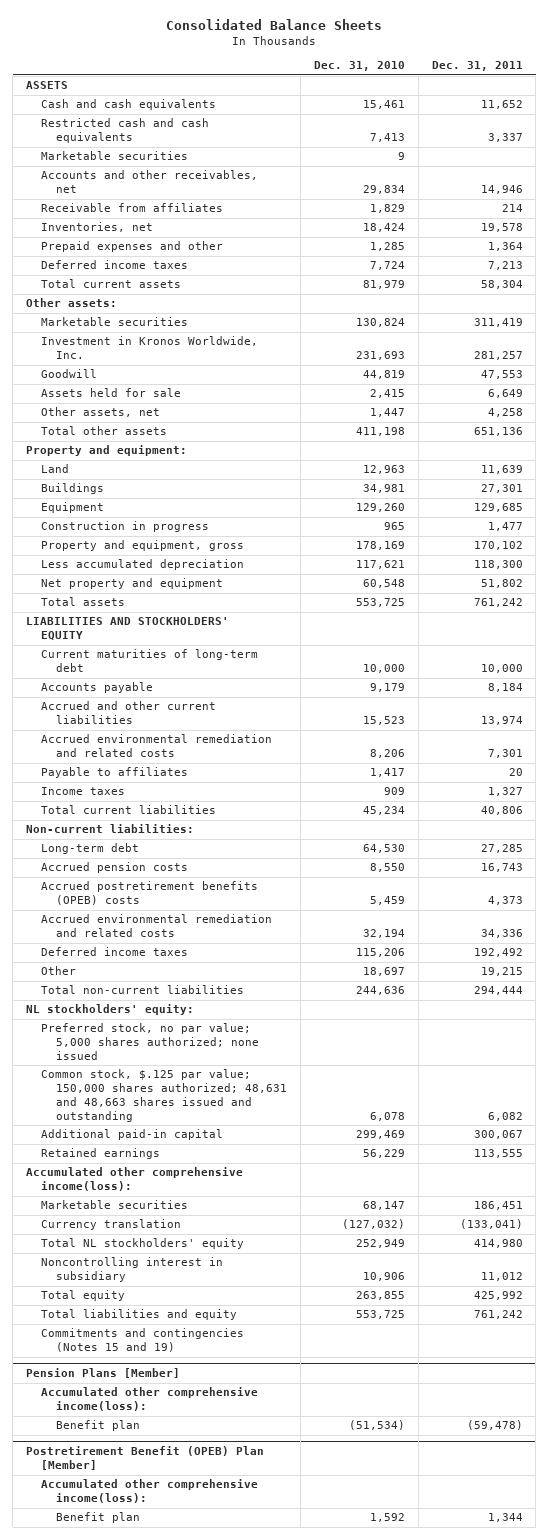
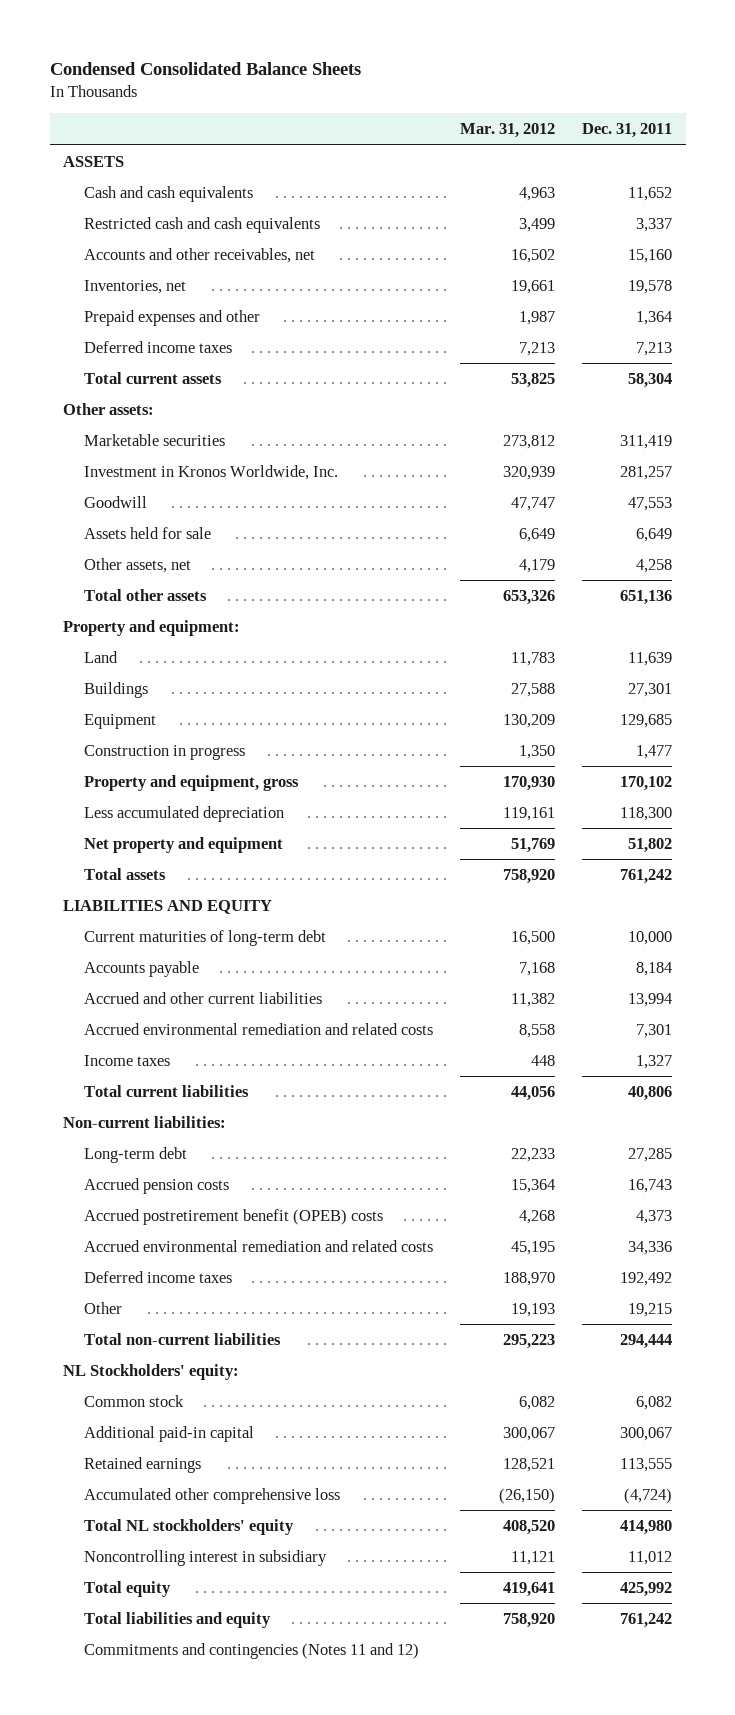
- Consolidated Balance Sheets
+ Condensed Consolidated Balance Sheets
- | Dec. 31, 2010 | Dec. 31, 2011
+ | Mar. 31, 2012 | Dec. 31, 2011
- Marketable securities | 9 |
- Accounts and other receivables, net | 29,834 | 14,946
- Receivable from affiliates | 1,829 | 214
+ Accounts and other receivables, net | 16,502 | 15,160
- LIABILITIES AND STOCKHOLDERS' EQUITY
+ LIABILITIES AND EQUITY
- Accrued and other current liabilities | 15,523 | 13,974
+ Accrued and other current liabilities | 11,382 | 13,994
- Payable to affiliates | 1,417 | 20
- Accrued postretirement benefits (OPEB) costs | 5,459 | 4,373
+ Accrued postretirement benefit (OPEB) costs | 4,268 | 4,373
- NL stockholders' equity:
- Preferred stock, no par value; 5,000 shares authorized; none issued
- Common stock, $.125 par value; 150,000 shares authorized; 48,631 and 48,663 shares issued and outstanding | 6,078 | 6,082
+ NL Stockholders' equity:
+ Common stock | 6,082 | 6,082
- Accumulated other comprehensive income(loss):
- Marketable securities | 68,147 | 186,451
- Currency translation | (127,032) | (133,041)
+ Accumulated other comprehensive loss | (26,150) | (4,724)
- Commitments and contingencies (Notes 15 and 19)
- Pension Plans [Member]
- Accumulated other comprehensive income(loss):
- Benefit plan | (51,534) | (59,478)
- Postretirement Benefit (OPEB) Plan [Member]
- Accumulated other comprehensive income(loss):
- Benefit plan | 1,592 | 1,344
+ Commitments and contingencies (Notes 11 and 12)

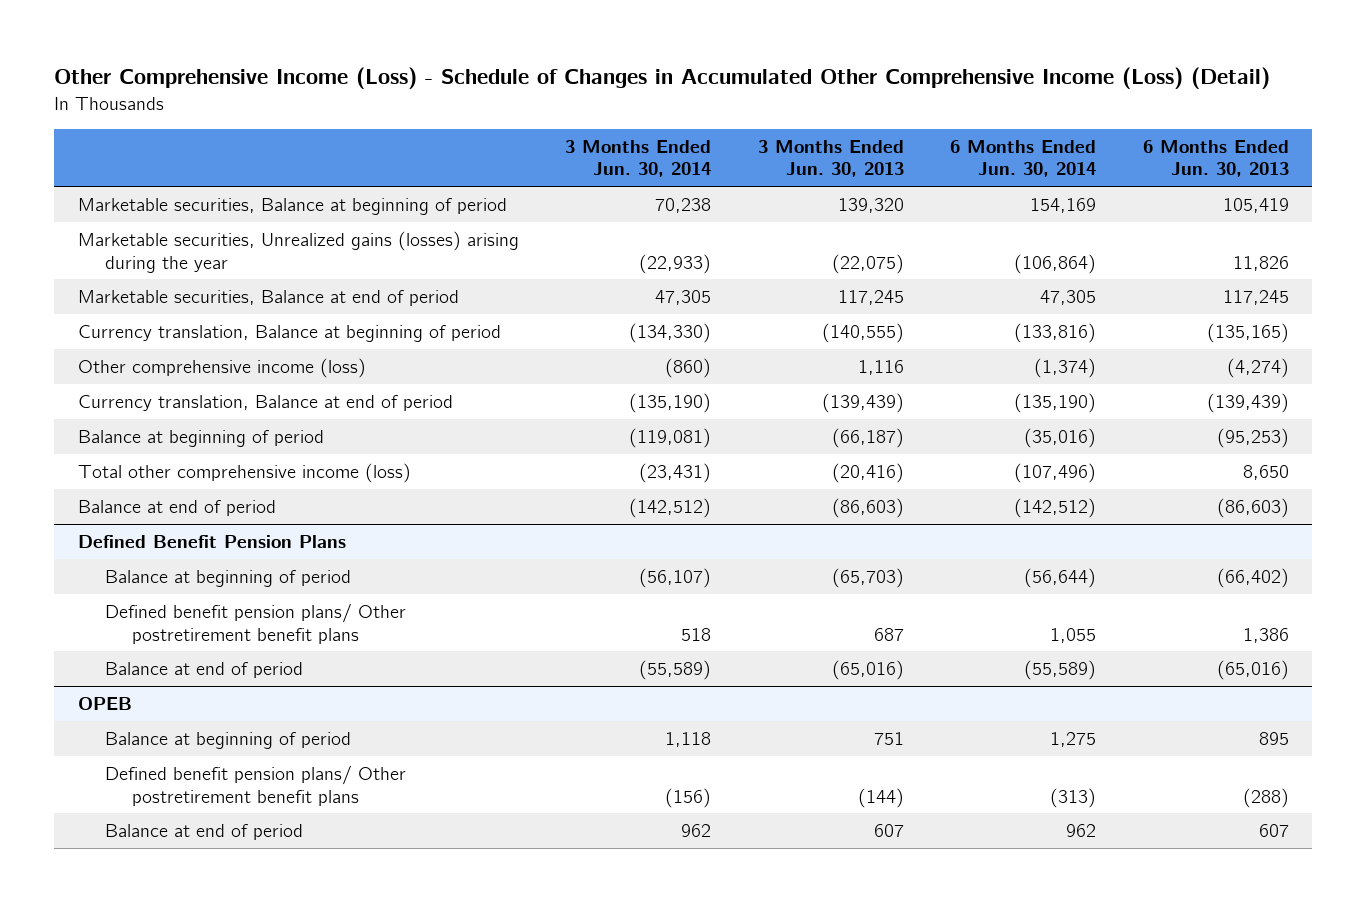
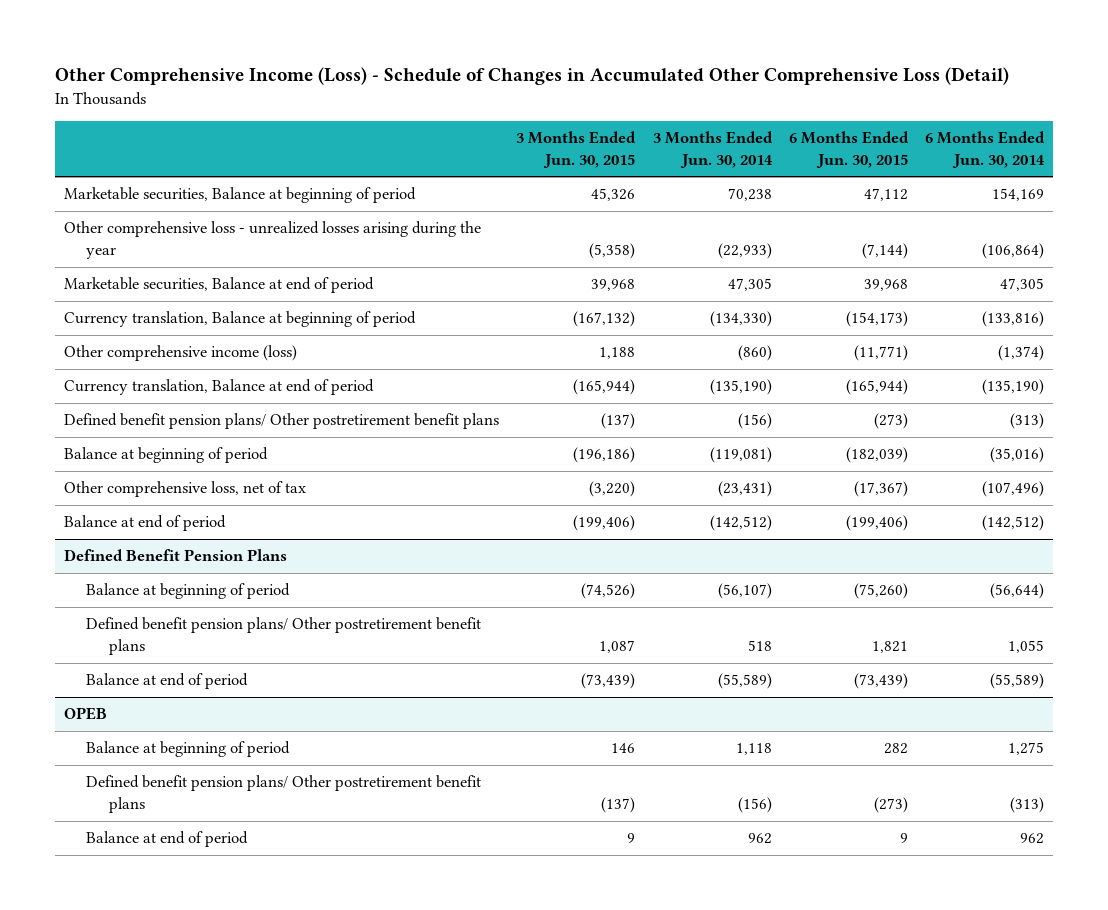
- Other Comprehensive Income (Loss) - Schedule of Changes in Accumulated Other Comprehensive Income (Loss) (Detail)
+ Other Comprehensive Income (Loss) - Schedule of Changes in Accumulated Other Comprehensive Loss (Detail)
- | 3 Months Ended Jun. 30, 2014 | 3 Months Ended Jun. 30, 2013 | 6 Months Ended Jun. 30, 2014 | 6 Months Ended Jun. 30, 2013
+ | 3 Months Ended Jun. 30, 2015 | 3 Months Ended Jun. 30, 2014 | 6 Months Ended Jun. 30, 2015 | 6 Months Ended Jun. 30, 2014
- Marketable securities, Unrealized gains (losses) arising during the year | (22,933) | (22,075) | (106,864) | 11,826
+ Other comprehensive loss - unrealized losses arising during the year | (5,358) | (22,933) | (7,144) | (106,864)
+ Defined benefit pension plans/ Other postretirement benefit plans | (137) | (156) | (273) | (313)
- Total other comprehensive income (loss) | (23,431) | (20,416) | (107,496) | 8,650
+ Other comprehensive loss, net of tax | (3,220) | (23,431) | (17,367) | (107,496)

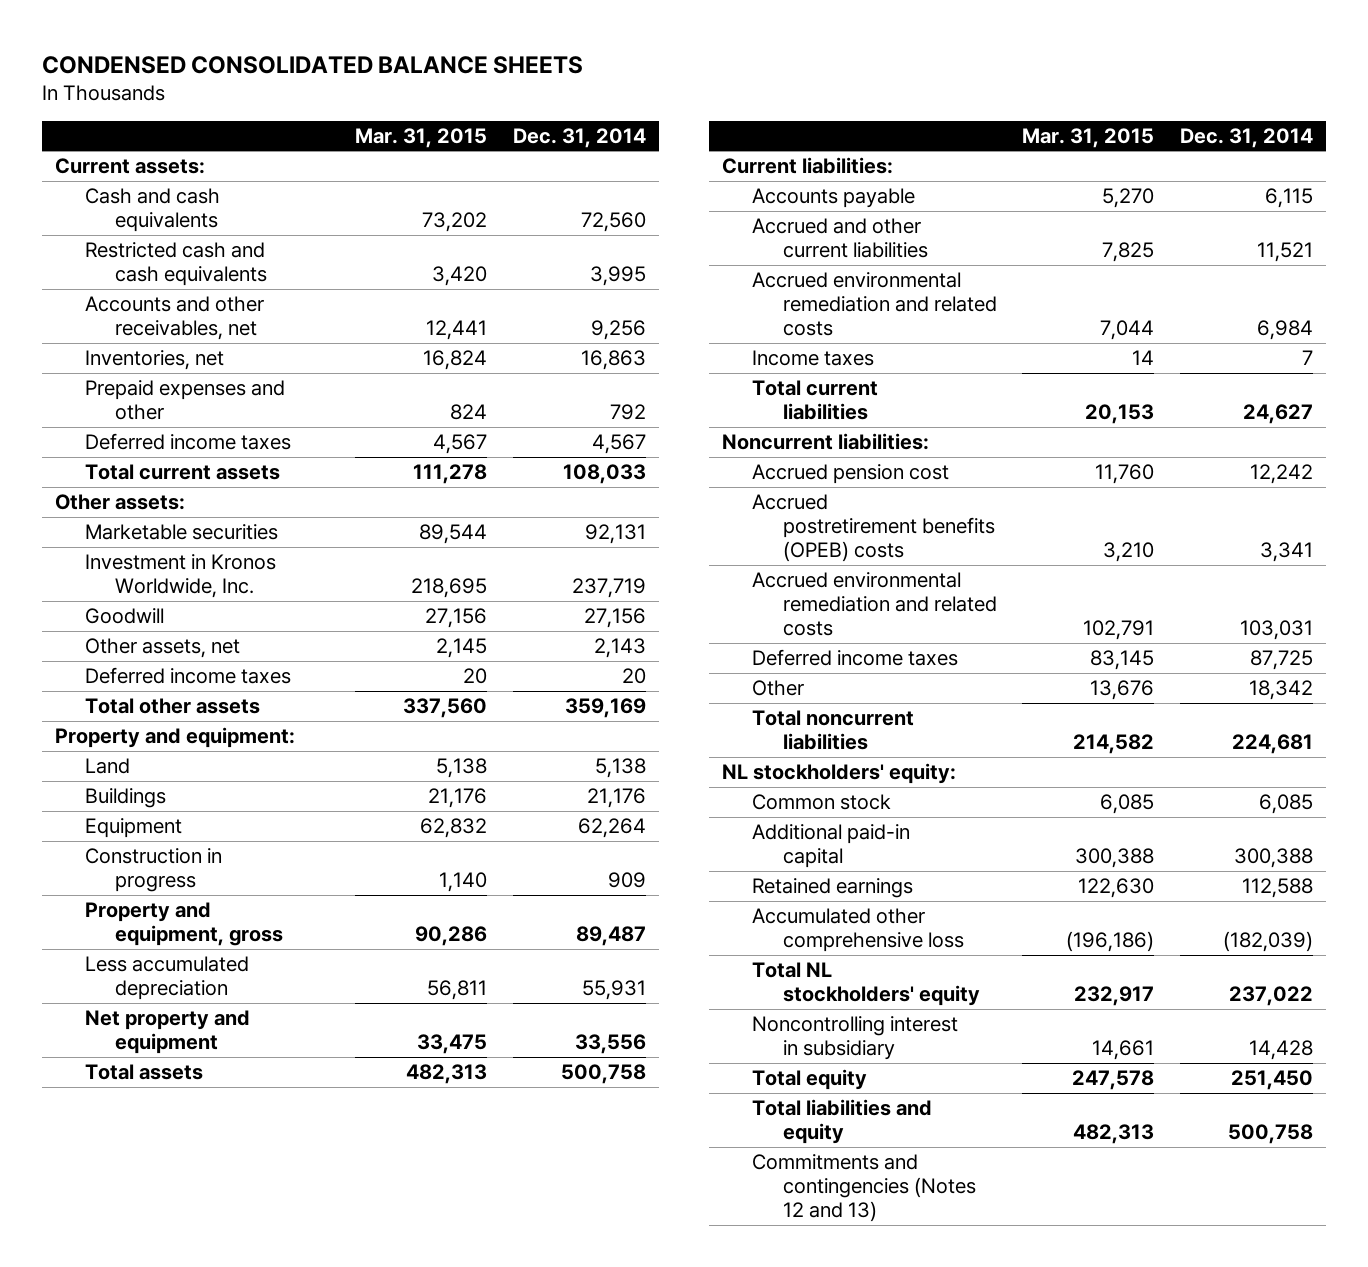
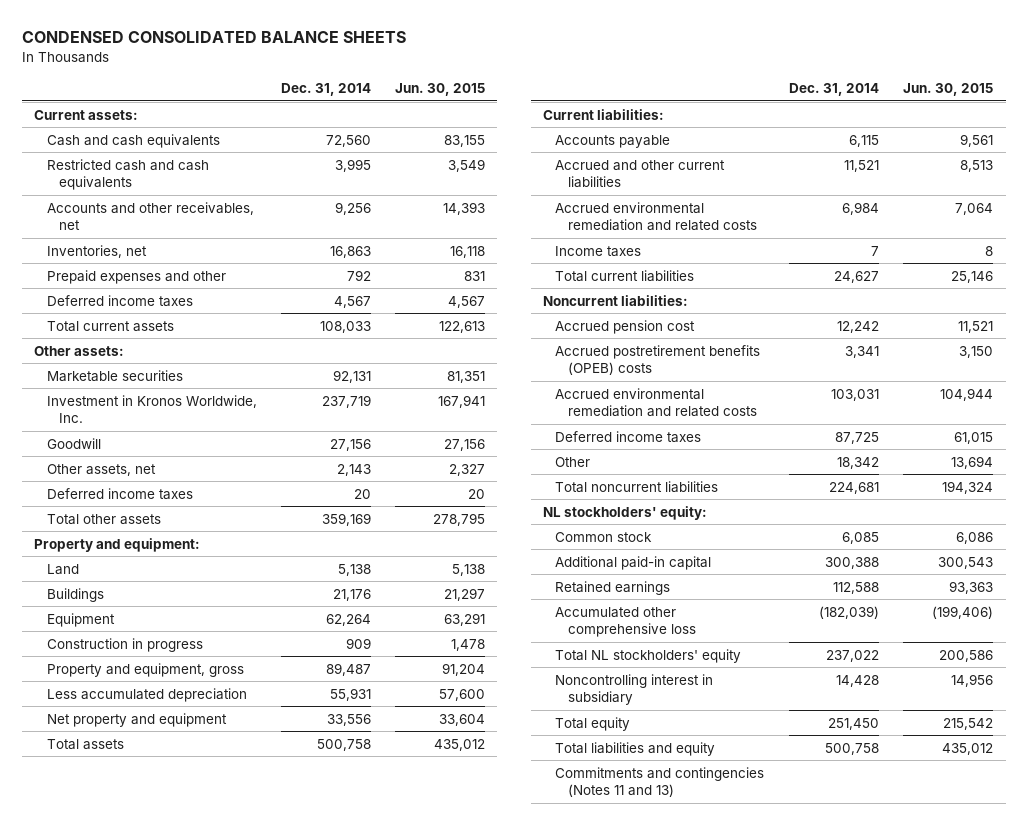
- | Mar. 31, 2015 | Dec. 31, 2014
+ | Dec. 31, 2014 | Jun. 30, 2015
- Commitments and contingencies (Notes 12 and 13)
+ Commitments and contingencies (Notes 11 and 13)

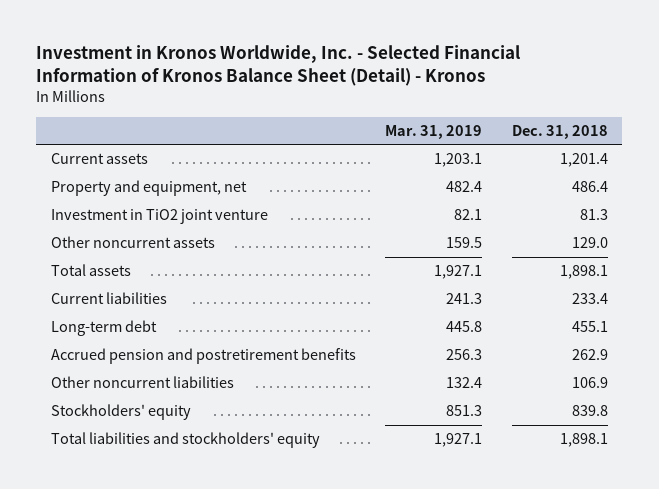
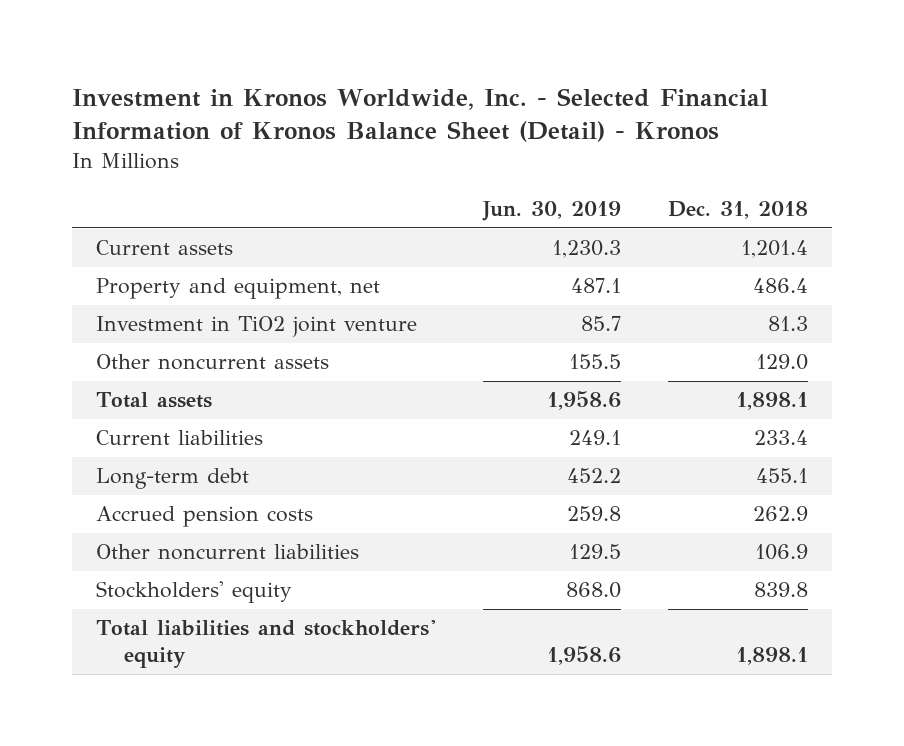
- | Mar. 31, 2019 | Dec. 31, 2018
+ | Jun. 30, 2019 | Dec. 31, 2018
- Accrued pension and postretirement benefits | 256.3 | 262.9
+ Accrued pension costs | 259.8 | 262.9

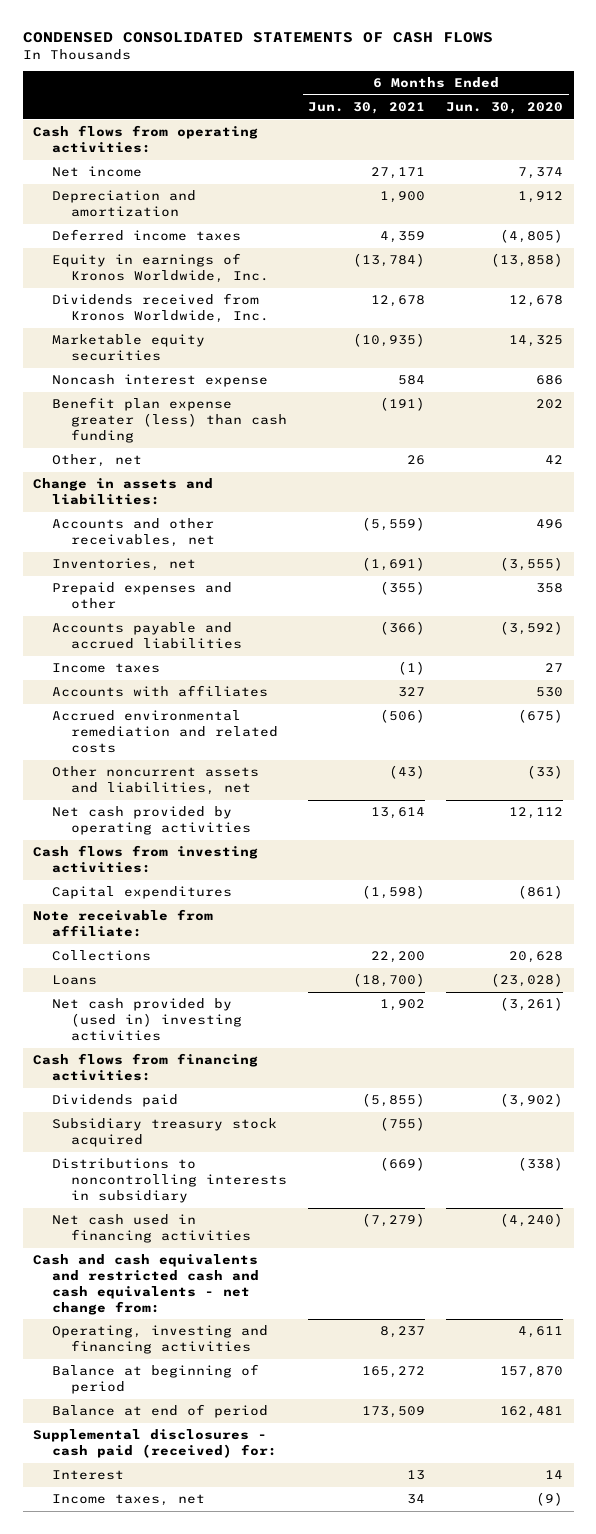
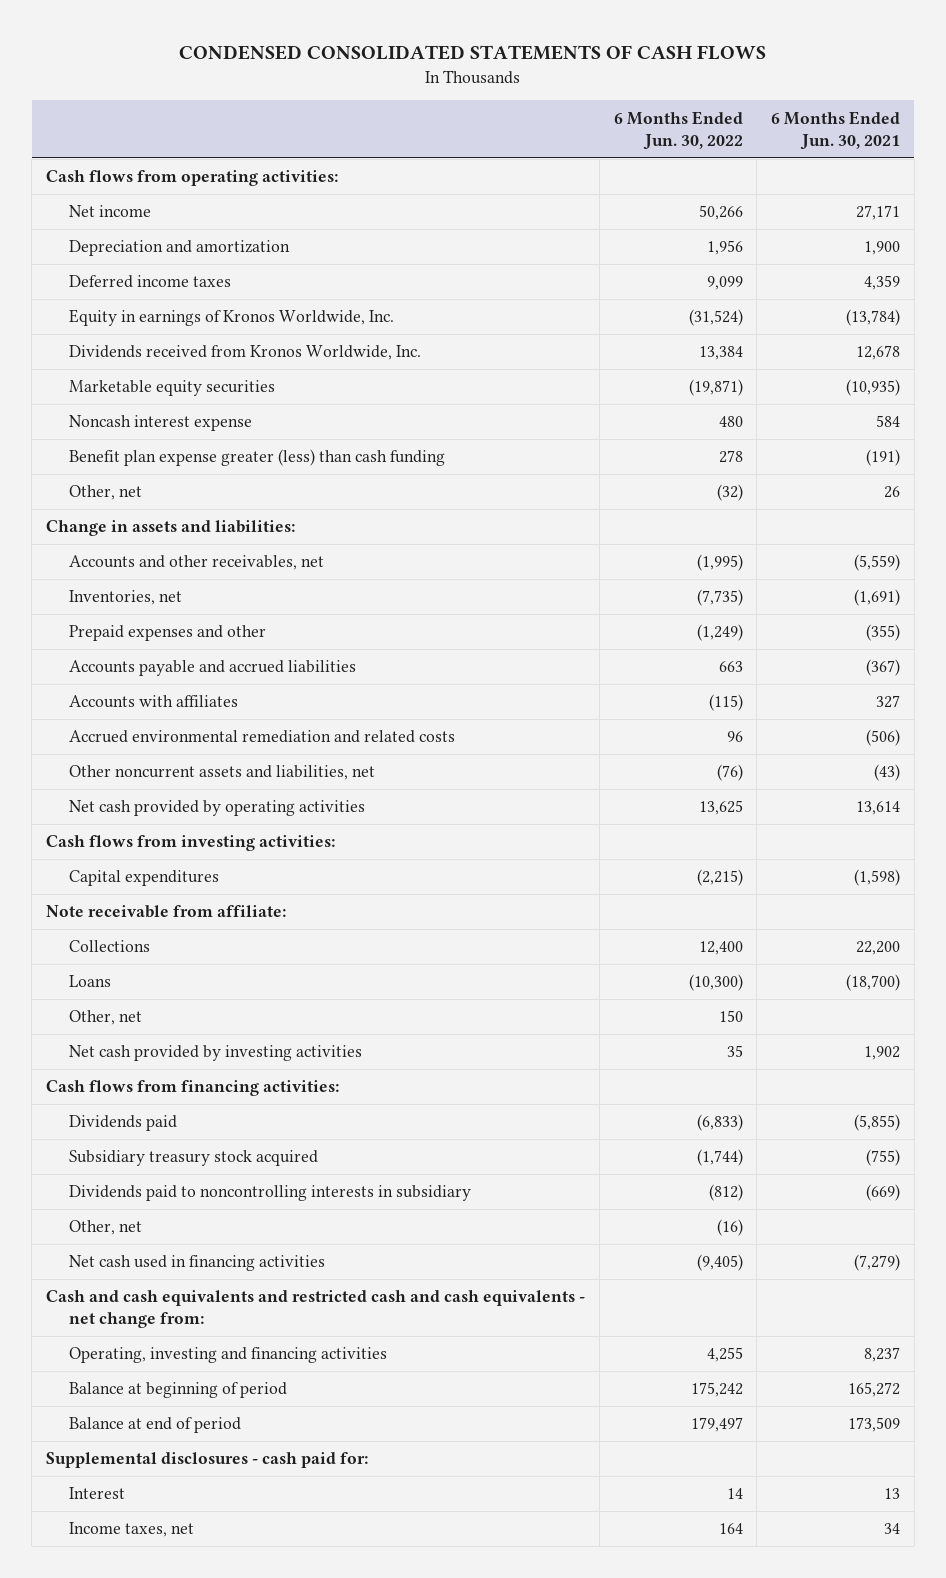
- | 6 Months Ended Jun. 30, 2021 | 6 Months Ended Jun. 30, 2020
+ | 6 Months Ended Jun. 30, 2022 | 6 Months Ended Jun. 30, 2021
- Accounts payable and accrued liabilities | (366) | (3,592)
- Income taxes | (1) | 27
+ Accounts payable and accrued liabilities | 663 | (367)
- Net cash provided by (used in) investing activities | 1,902 | (3,261)
+ Other, net | 150 |
+ Net cash provided by investing activities | 35 | 1,902
- Distributions to noncontrolling interests in subsidiary | (669) | (338)
+ Dividends paid to noncontrolling interests in subsidiary | (812) | (669)
+ Other, net | (16) |
- Supplemental disclosures - cash paid (received) for:
+ Supplemental disclosures - cash paid for:

